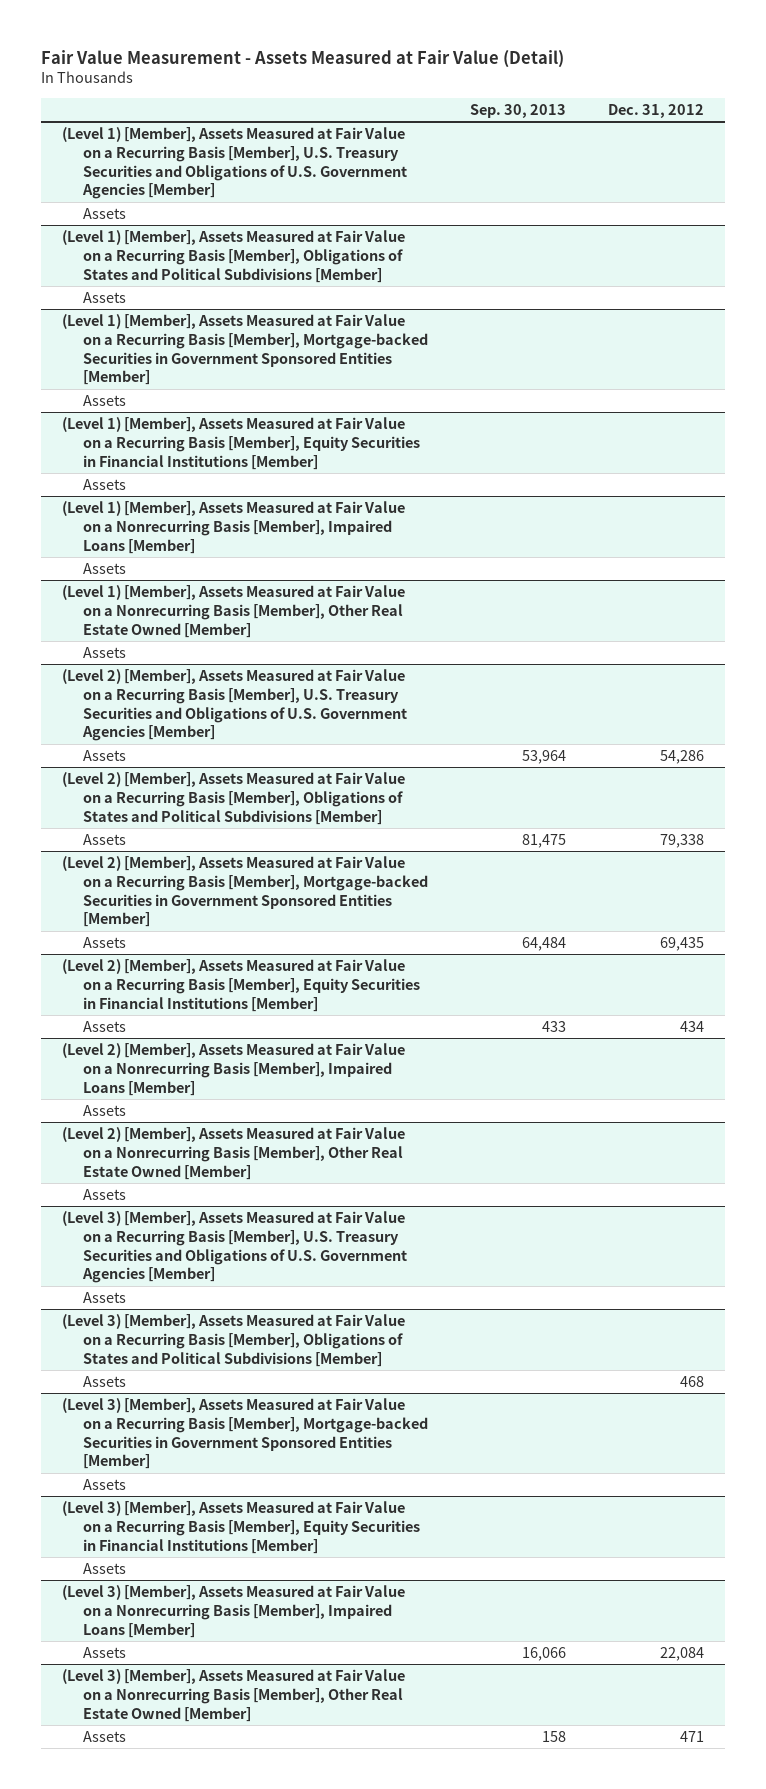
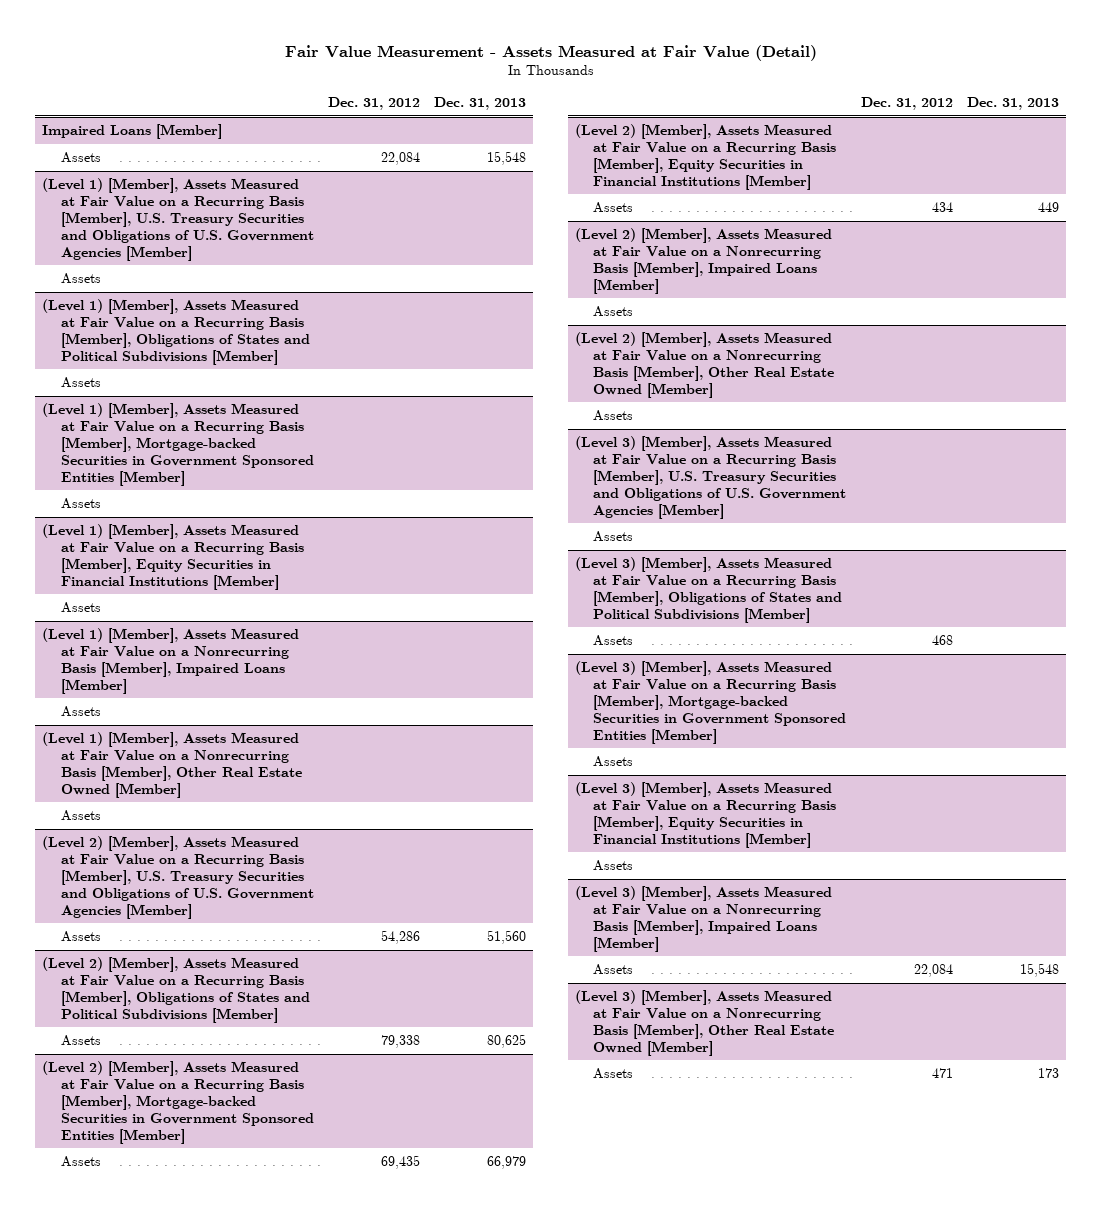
- | Sep. 30, 2013 | Dec. 31, 2012
+ | Dec. 31, 2012 | Dec. 31, 2013
+ Impaired Loans [Member]
+ Assets | 22,084 | 15,548

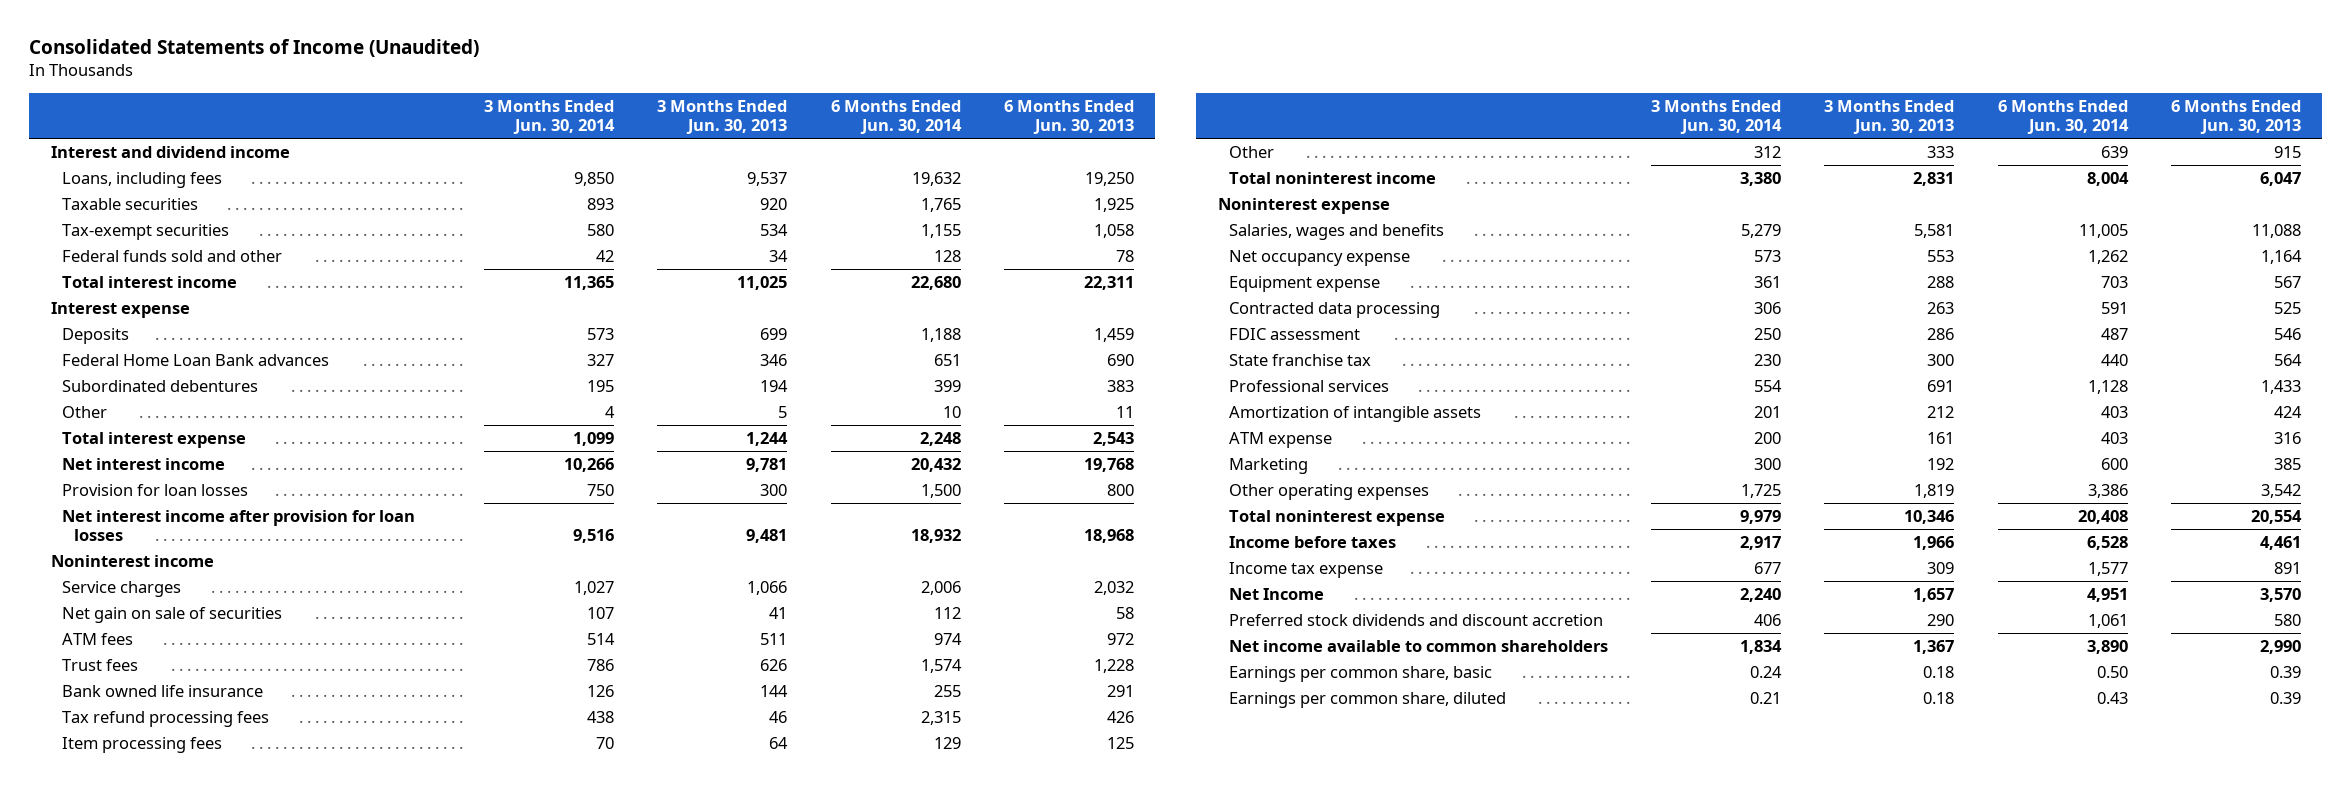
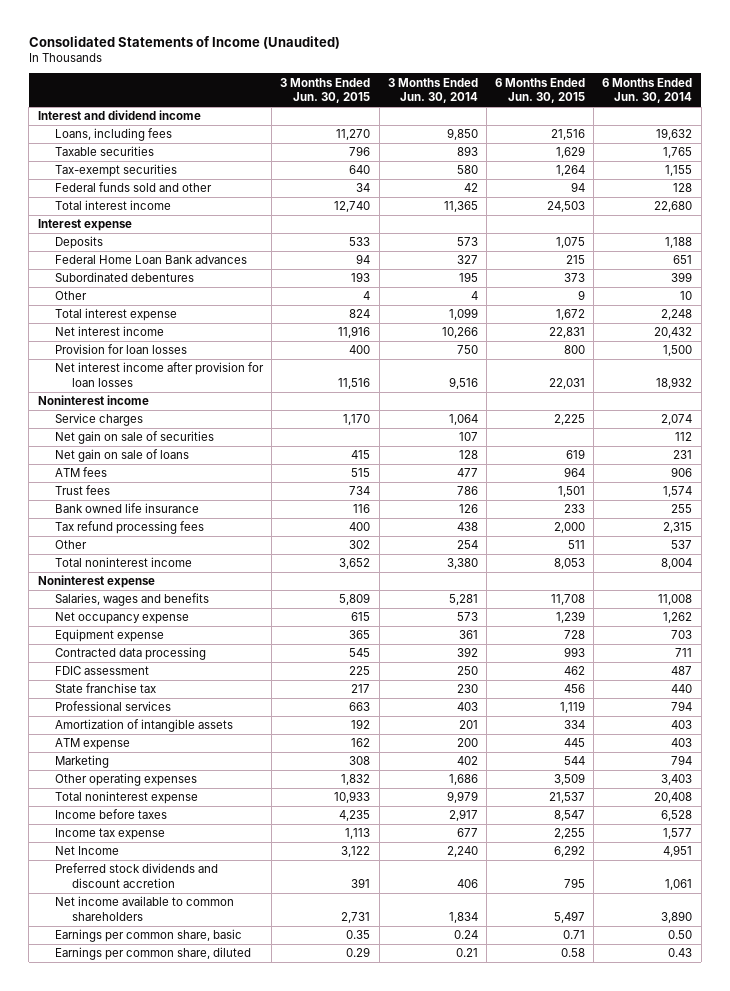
- | 3 Months Ended Jun. 30, 2014 | 3 Months Ended Jun. 30, 2013 | 6 Months Ended Jun. 30, 2014 | 6 Months Ended Jun. 30, 2013
+ | 3 Months Ended Jun. 30, 2015 | 3 Months Ended Jun. 30, 2014 | 6 Months Ended Jun. 30, 2015 | 6 Months Ended Jun. 30, 2014
- Service charges | 1,027 | 1,066 | 2,006 | 2,032
+ Service charges | 1,170 | 1,064 | 2,225 | 2,074
- ATM fees | 514 | 511 | 974 | 972
+ Net gain on sale of loans | 415 | 128 | 619 | 231
+ ATM fees | 515 | 477 | 964 | 906
- Item processing fees | 70 | 64 | 129 | 125
- Other | 312 | 333 | 639 | 915
+ Other | 302 | 254 | 511 | 537
- Salaries, wages and benefits | 5,279 | 5,581 | 11,005 | 11,088
+ Salaries, wages and benefits | 5,809 | 5,281 | 11,708 | 11,008
- Contracted data processing | 306 | 263 | 591 | 525
+ Contracted data processing | 545 | 392 | 993 | 711
- Professional services | 554 | 691 | 1,128 | 1,433
+ Professional services | 663 | 403 | 1,119 | 794
- Marketing | 300 | 192 | 600 | 385
- Other operating expenses | 1,725 | 1,819 | 3,386 | 3,542
+ Marketing | 308 | 402 | 544 | 794
+ Other operating expenses | 1,832 | 1,686 | 3,509 | 3,403

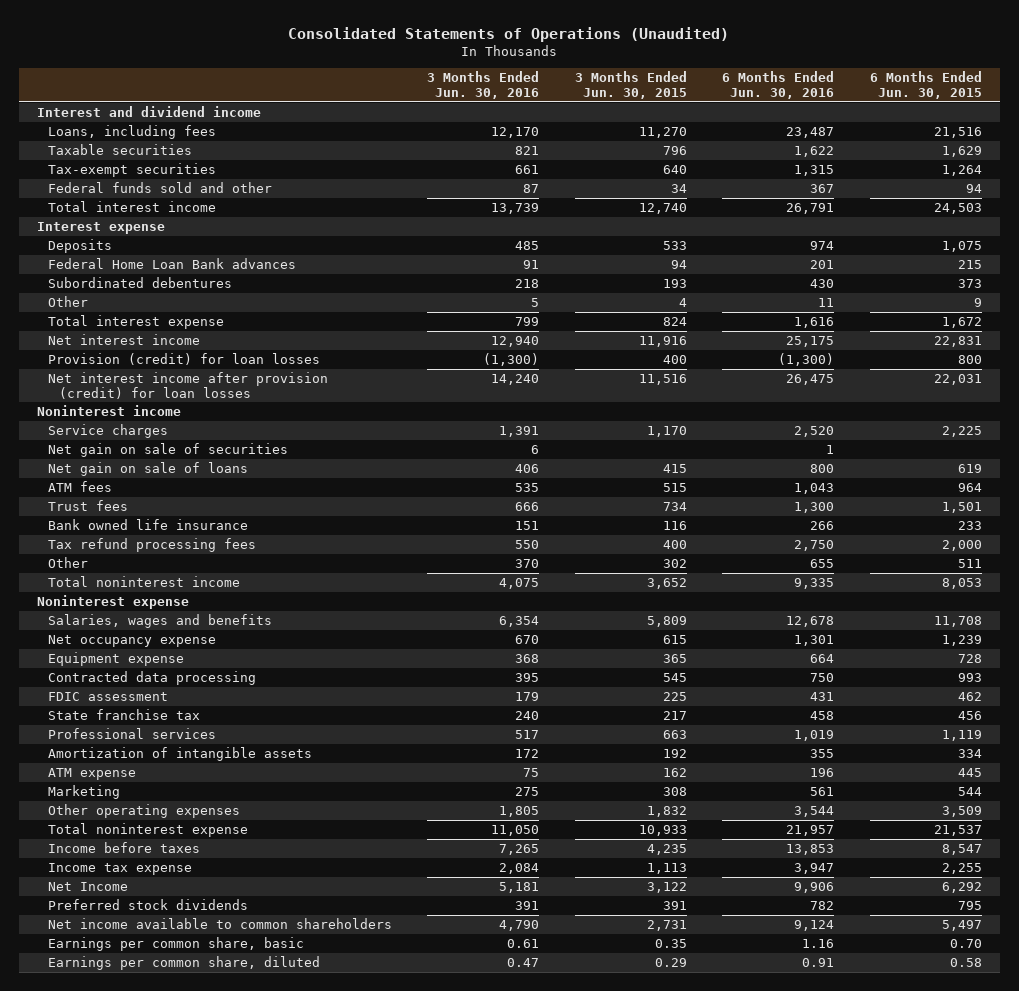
- Consolidated Statements of Income (Unaudited)
+ Consolidated Statements of Operations (Unaudited)
- | 3 Months Ended Jun. 30, 2015 | 3 Months Ended Jun. 30, 2014 | 6 Months Ended Jun. 30, 2015 | 6 Months Ended Jun. 30, 2014
+ | 3 Months Ended Jun. 30, 2016 | 3 Months Ended Jun. 30, 2015 | 6 Months Ended Jun. 30, 2016 | 6 Months Ended Jun. 30, 2015
- Provision for loan losses | 400 | 750 | 800 | 1,500
- Net interest income after provision for loan losses | 11,516 | 9,516 | 22,031 | 18,932
+ Provision (credit) for loan losses | (1,300) | 400 | (1,300) | 800
+ Net interest income after provision (credit) for loan losses | 14,240 | 11,516 | 26,475 | 22,031
- Preferred stock dividends and discount accretion | 391 | 406 | 795 | 1,061
+ Preferred stock dividends | 391 | 391 | 782 | 795
- Earnings per common share, basic | 0.35 | 0.24 | 0.71 | 0.50
+ Earnings per common share, basic | 0.61 | 0.35 | 1.16 | 0.70

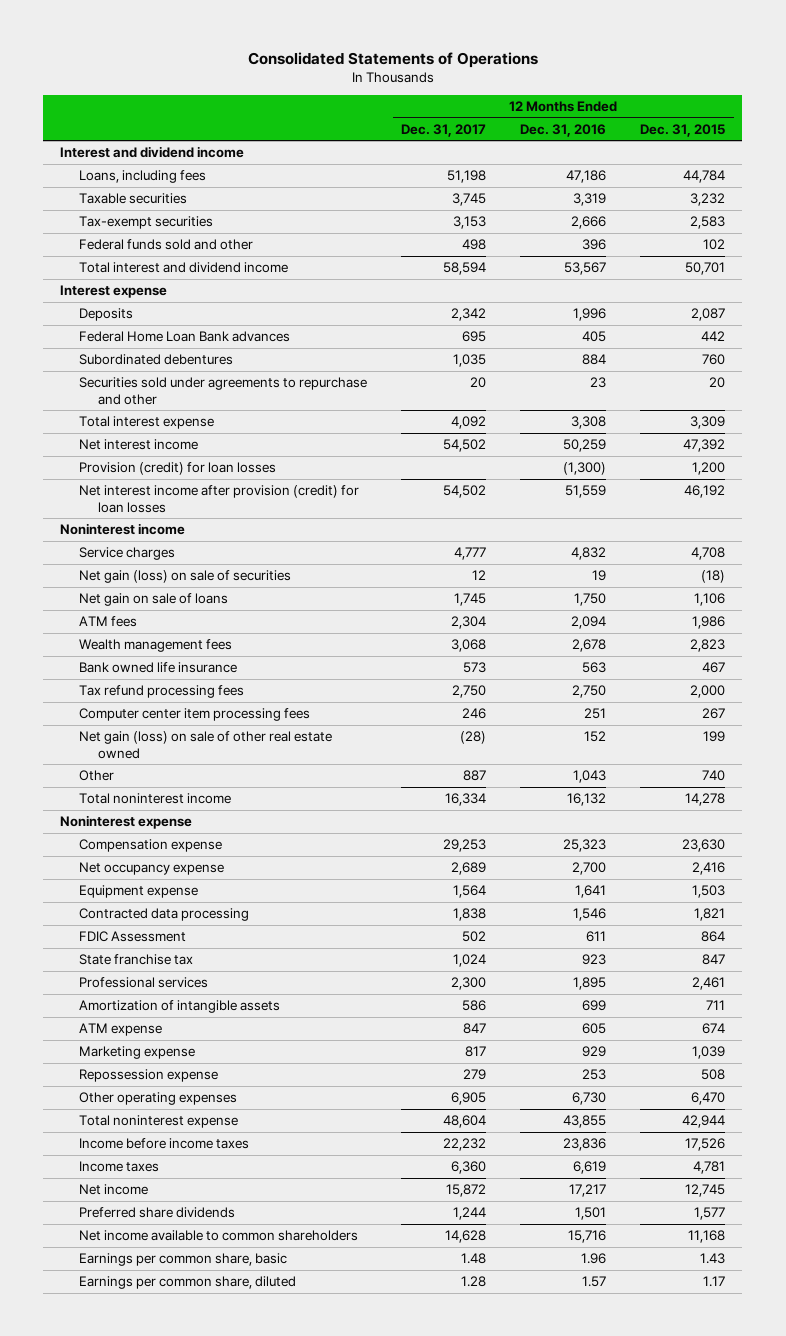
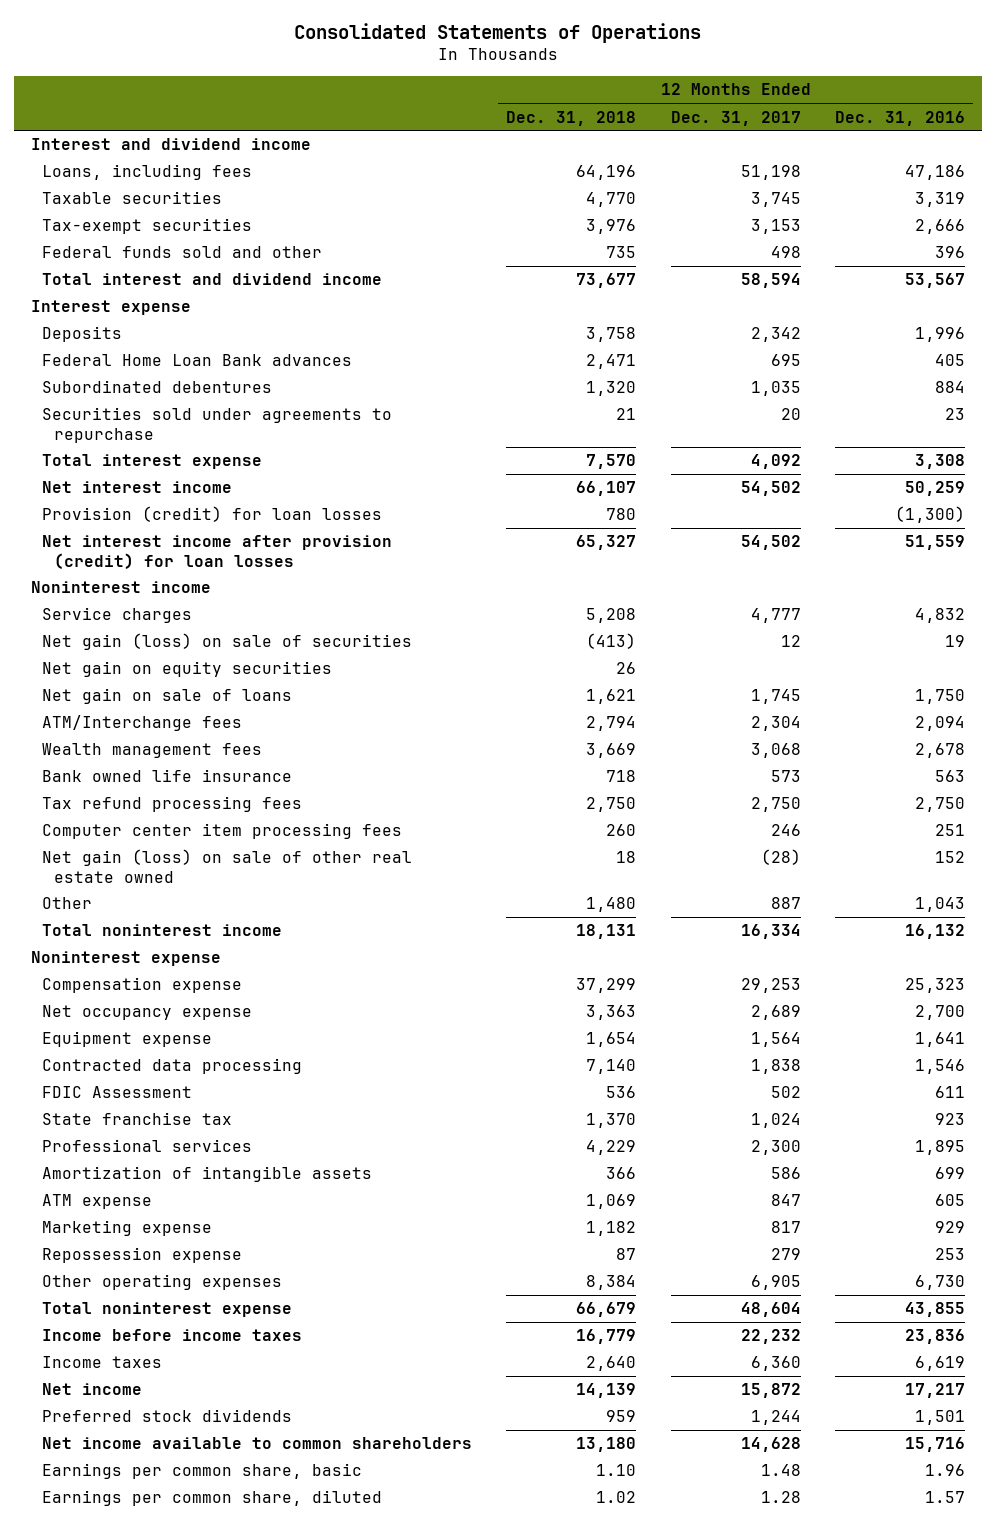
- | 12 Months Ended Dec. 31, 2017 | 12 Months Ended Dec. 31, 2016 | 12 Months Ended Dec. 31, 2015
+ | 12 Months Ended Dec. 31, 2018 | 12 Months Ended Dec. 31, 2017 | 12 Months Ended Dec. 31, 2016
- Securities sold under agreements to repurchase and other | 20 | 23 | 20
+ Securities sold under agreements to repurchase | 21 | 20 | 23
+ Net gain on equity securities | 26 | |
- ATM fees | 2,304 | 2,094 | 1,986
+ ATM/Interchange fees | 2,794 | 2,304 | 2,094
- Preferred share dividends | 1,244 | 1,501 | 1,577
+ Preferred stock dividends | 959 | 1,244 | 1,501

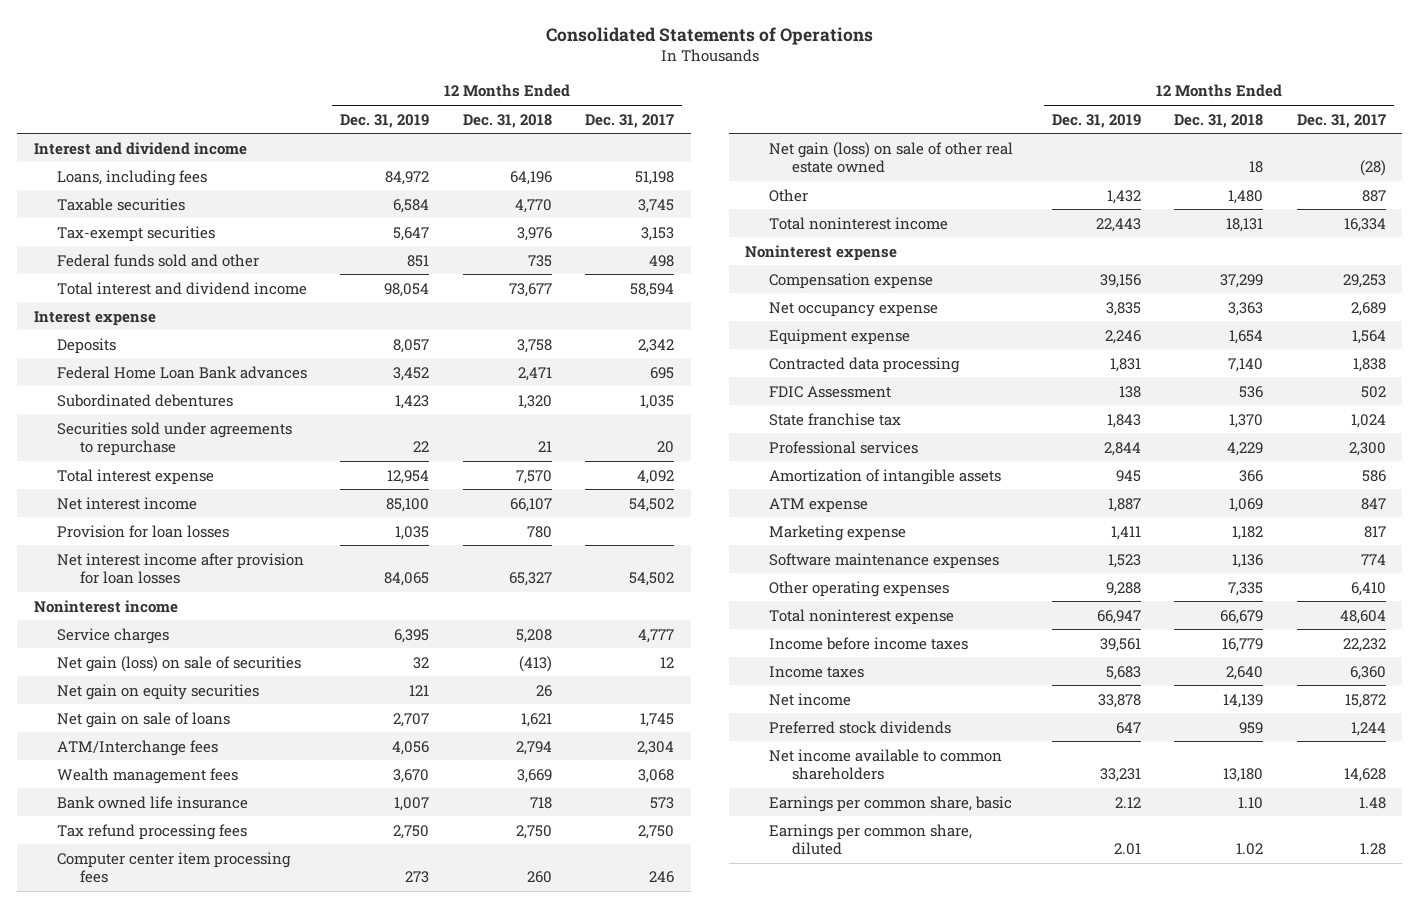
- | 12 Months Ended Dec. 31, 2018 | 12 Months Ended Dec. 31, 2017 | 12 Months Ended Dec. 31, 2016
+ | 12 Months Ended Dec. 31, 2019 | 12 Months Ended Dec. 31, 2018 | 12 Months Ended Dec. 31, 2017
- Provision (credit) for loan losses | 780 | | (1,300)
- Net interest income after provision (credit) for loan losses | 65,327 | 54,502 | 51,559
+ Provision for loan losses | 1,035 | 780 |
+ Net interest income after provision for loan losses | 84,065 | 65,327 | 54,502
- Repossession expense | 87 | 279 | 253
- Other operating expenses | 8,384 | 6,905 | 6,730
+ Software maintenance expenses | 1,523 | 1,136 | 774
+ Other operating expenses | 9,288 | 7,335 | 6,410

